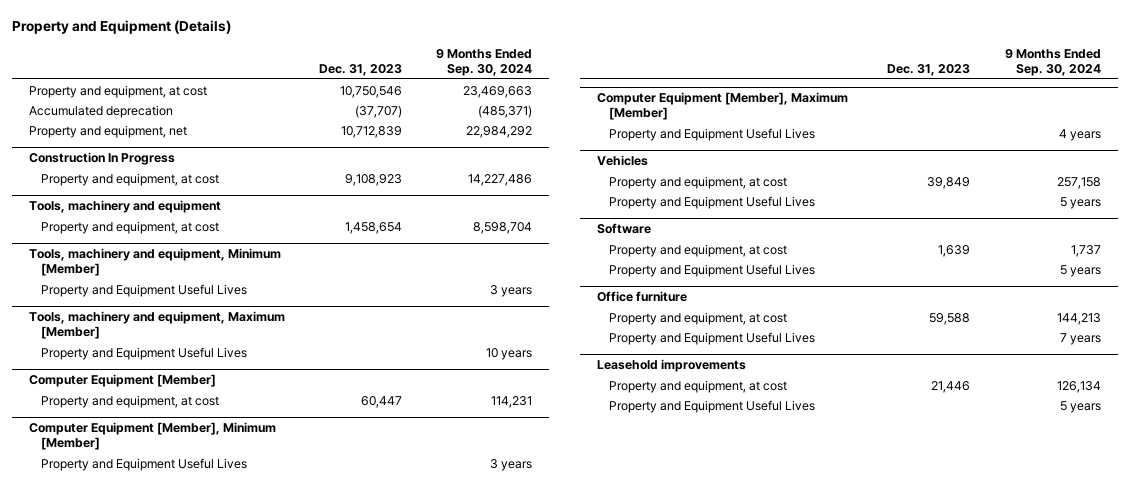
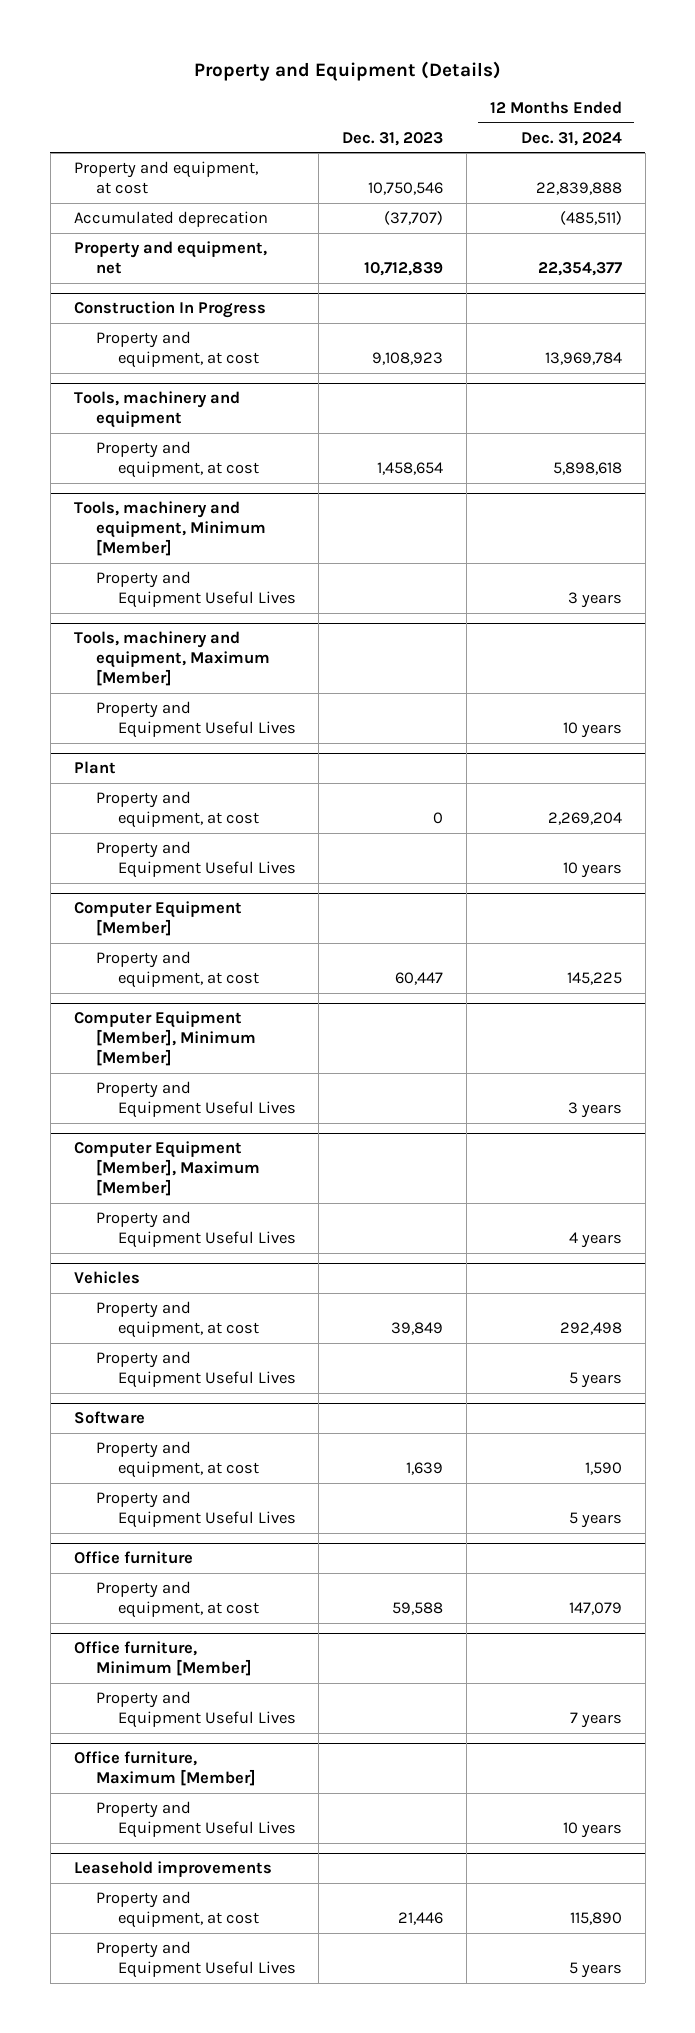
- | Dec. 31, 2023 | 9 Months Ended Sep. 30, 2024
+ | Dec. 31, 2023 | 12 Months Ended Dec. 31, 2024
+ Plant
+ Property and equipment, at cost | 0 | 2,269,204
+ Property and Equipment Useful Lives | | 10 years
@ Office furniture
- Property and Equipment Useful Lives | | 7 years
+ Office furniture, Minimum [Member]
+ Property and Equipment Useful Lives | | 7 years
+ Office furniture, Maximum [Member]
+ Property and Equipment Useful Lives | | 10 years

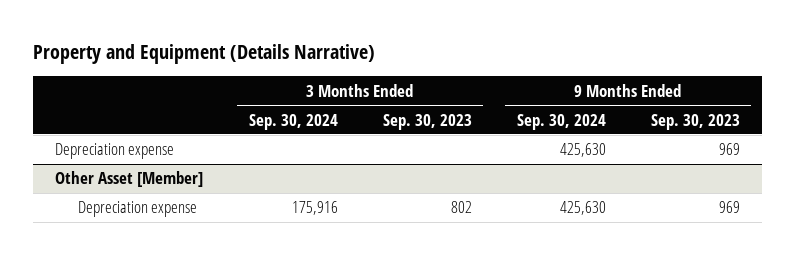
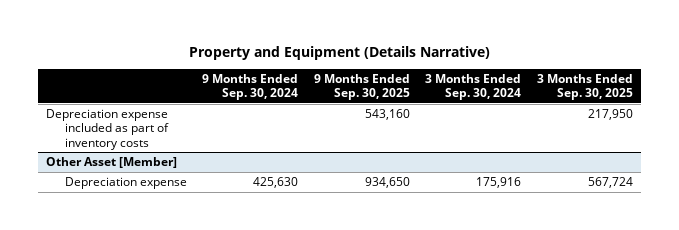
- | 3 Months Ended Sep. 30, 2024 | 3 Months Ended Sep. 30, 2023 | 9 Months Ended Sep. 30, 2024 | 9 Months Ended Sep. 30, 2023
+ | 9 Months Ended Sep. 30, 2024 | 9 Months Ended Sep. 30, 2025 | 3 Months Ended Sep. 30, 2024 | 3 Months Ended Sep. 30, 2025
- Depreciation expense | | | 425,630 | 969
+ Depreciation expense included as part of inventory costs | | 543,160 | | 217,950

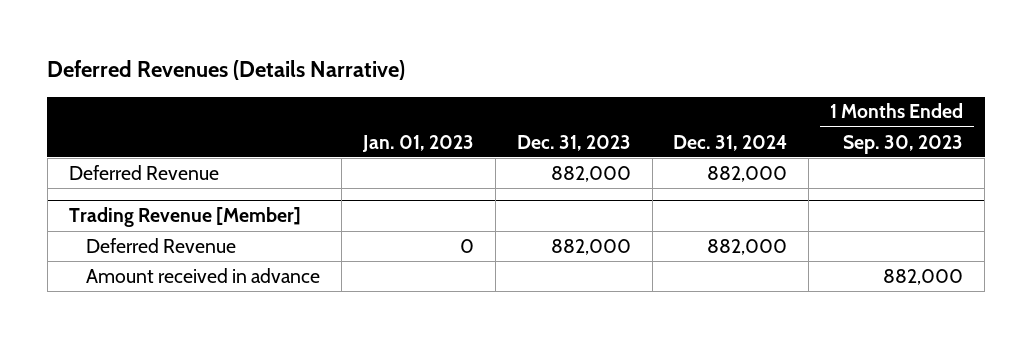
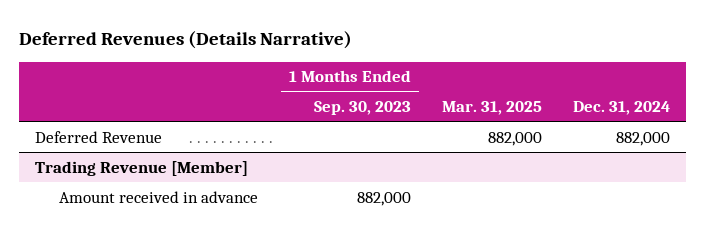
- | Jan. 01, 2023 | Dec. 31, 2023 | Dec. 31, 2024 | 1 Months Ended Sep. 30, 2023
+ | 1 Months Ended Sep. 30, 2023 | Mar. 31, 2025 | Dec. 31, 2024
@ Trading Revenue [Member]
- Deferred Revenue | 0 | 882,000 | 882,000 |

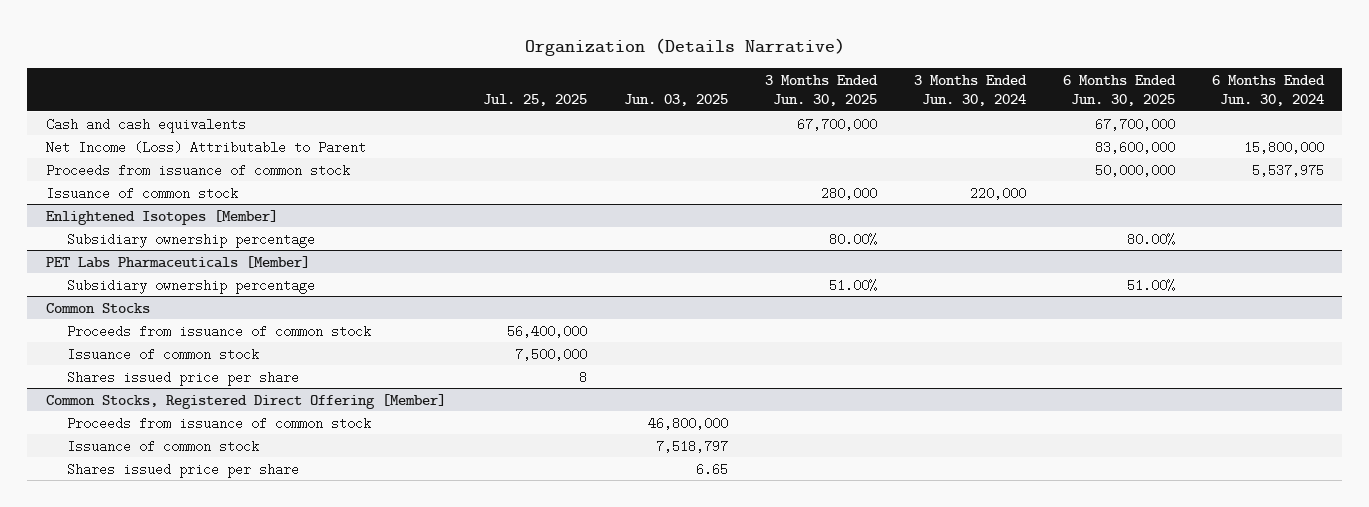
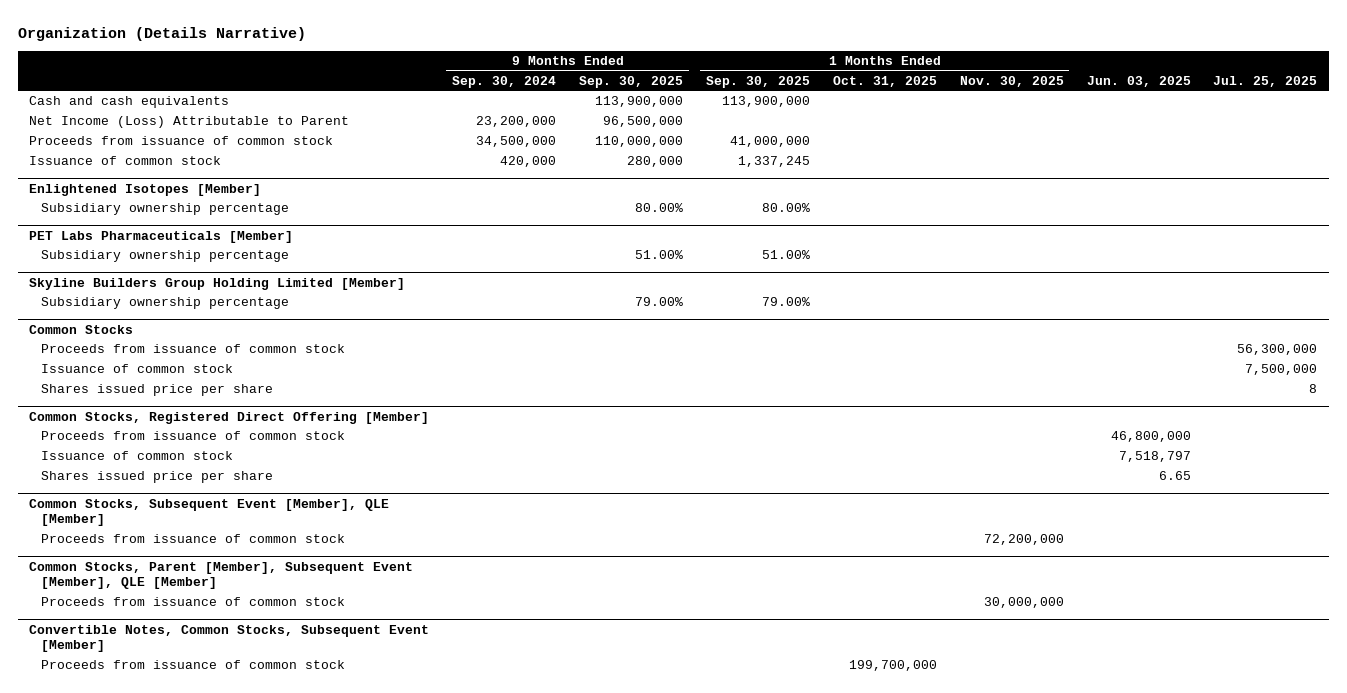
- | Jul. 25, 2025 | Jun. 03, 2025 | 3 Months Ended Jun. 30, 2025 | 3 Months Ended Jun. 30, 2024 | 6 Months Ended Jun. 30, 2025 | 6 Months Ended Jun. 30, 2024
+ | 9 Months Ended Sep. 30, 2024 | 9 Months Ended Sep. 30, 2025 | 1 Months Ended Sep. 30, 2025 | 1 Months Ended Oct. 31, 2025 | 1 Months Ended Nov. 30, 2025 | Jun. 03, 2025 | Jul. 25, 2025
+ Skyline Builders Group Holding Limited [Member]
+ Subsidiary ownership percentage | | 79.00% | 79.00% | | | |
@ Common Stocks
- Proceeds from issuance of common stock | 56,400,000 | | | | |
+ Proceeds from issuance of common stock | | | | | | | 56,300,000
+ Common Stocks, Subsequent Event [Member], QLE [Member]
+ Proceeds from issuance of common stock | | | | | 72,200,000 | |
+ Common Stocks, Parent [Member], Subsequent Event [Member], QLE [Member]
+ Proceeds from issuance of common stock | | | | | 30,000,000 | |
+ Convertible Notes, Common Stocks, Subsequent Event [Member]
+ Proceeds from issuance of common stock | | | | 199,700,000 | | |

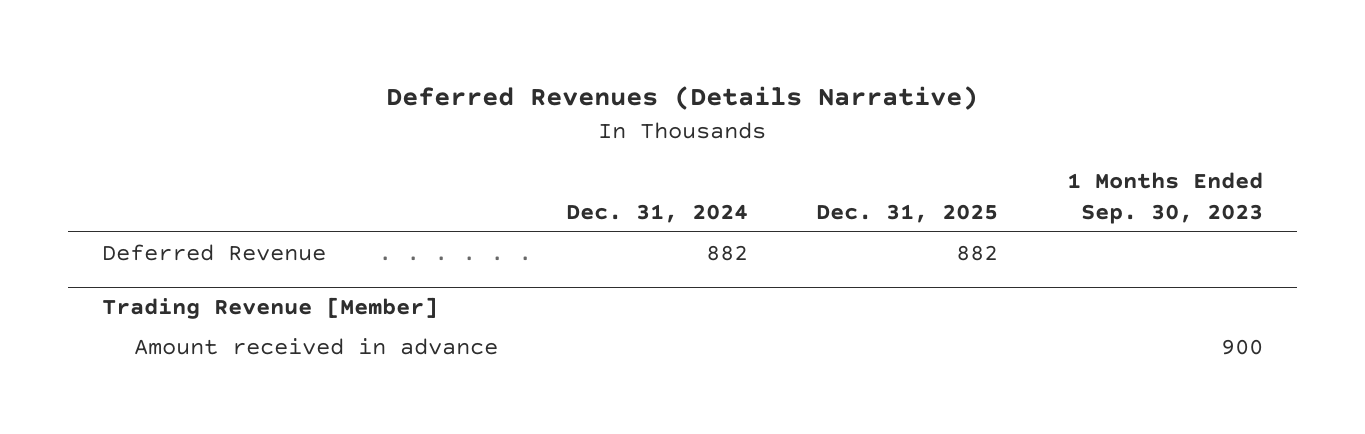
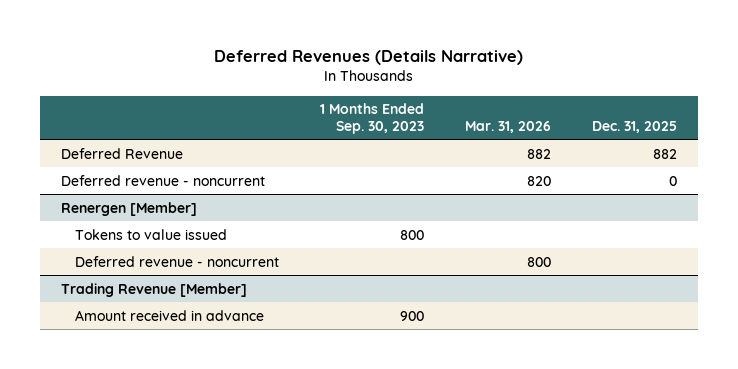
- | Dec. 31, 2024 | Dec. 31, 2025 | 1 Months Ended Sep. 30, 2023
+ | 1 Months Ended Sep. 30, 2023 | Mar. 31, 2026 | Dec. 31, 2025
+ Deferred revenue - noncurrent | | 820 | 0
+ Renergen [Member]
+ Tokens to value issued | 800 | |
+ Deferred revenue - noncurrent | | 800 |

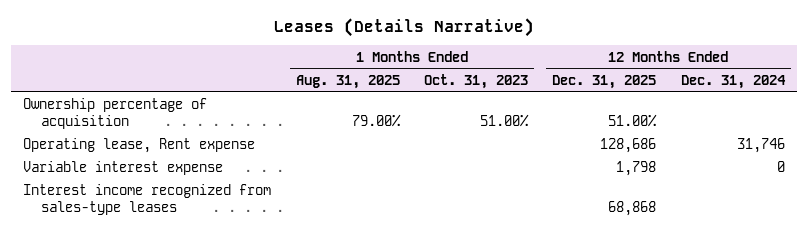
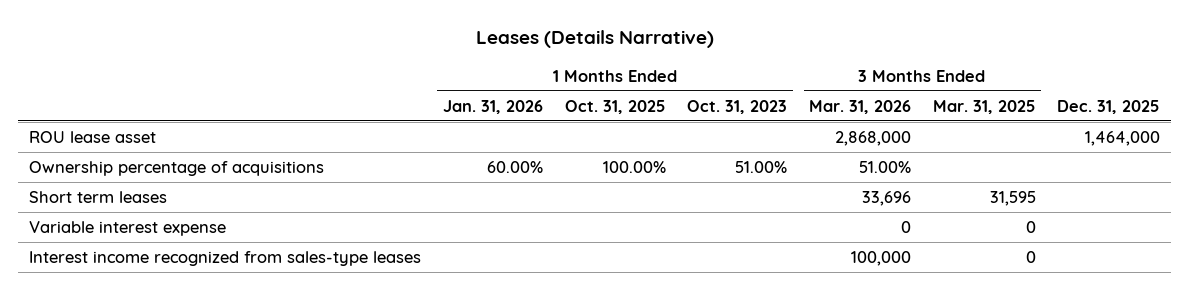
- | 1 Months Ended Aug. 31, 2025 | 1 Months Ended Oct. 31, 2023 | 12 Months Ended Dec. 31, 2025 | 12 Months Ended Dec. 31, 2024
+ | 1 Months Ended Jan. 31, 2026 | 1 Months Ended Oct. 31, 2025 | 1 Months Ended Oct. 31, 2023 | 3 Months Ended Mar. 31, 2026 | 3 Months Ended Mar. 31, 2025 | Dec. 31, 2025
- Ownership percentage of acquisition | 79.00% | 51.00% | 51.00% |
- Operating lease, Rent expense | | | 128,686 | 31,746
+ ROU lease asset | | | | 2,868,000 | | 1,464,000
+ Ownership percentage of acquisitions | 60.00% | 100.00% | 51.00% | 51.00% | |
+ Short term leases | | | | 33,696 | 31,595 |

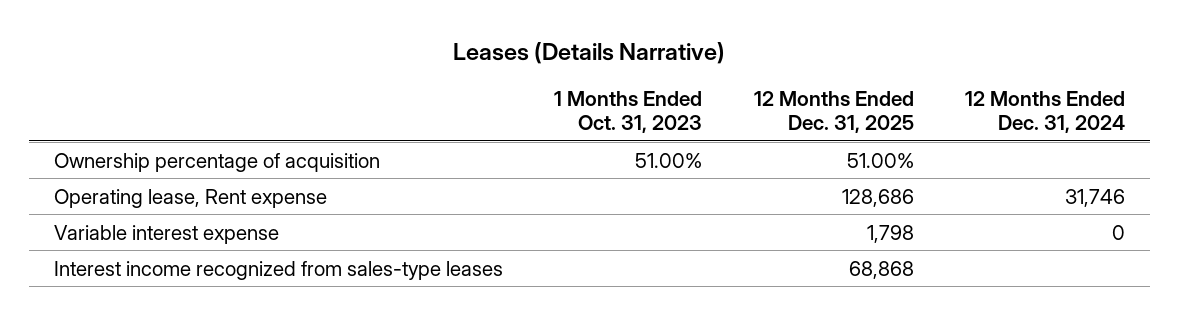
- | 1 Months Ended Jan. 31, 2026 | 1 Months Ended Oct. 31, 2025 | 1 Months Ended Oct. 31, 2023 | 3 Months Ended Mar. 31, 2026 | 3 Months Ended Mar. 31, 2025 | Dec. 31, 2025
+ | 1 Months Ended Oct. 31, 2023 | 12 Months Ended Dec. 31, 2025 | 12 Months Ended Dec. 31, 2024
- ROU lease asset | | | | 2,868,000 | | 1,464,000
- Ownership percentage of acquisitions | 60.00% | 100.00% | 51.00% | 51.00% | |
- Short term leases | | | | 33,696 | 31,595 |
+ Ownership percentage of acquisition | 51.00% | 51.00% |
+ Operating lease, Rent expense | | 128,686 | 31,746

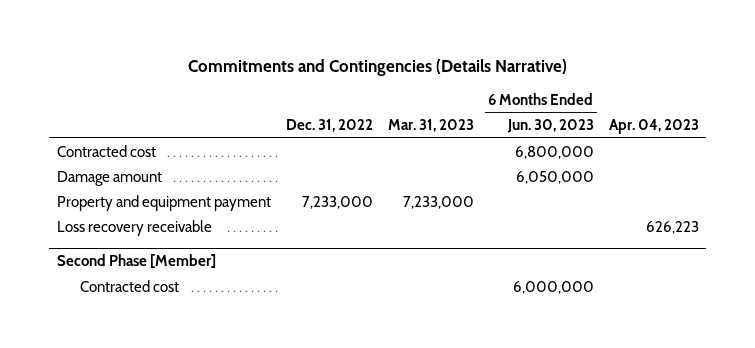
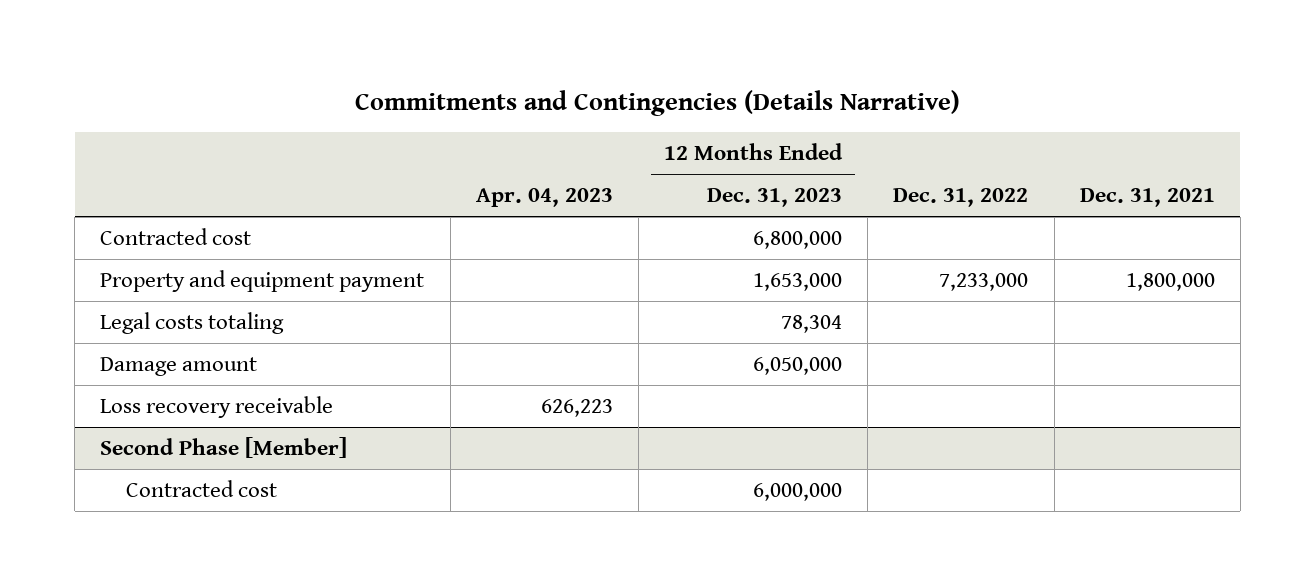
- | Dec. 31, 2022 | Mar. 31, 2023 | 6 Months Ended Jun. 30, 2023 | Apr. 04, 2023
+ | Apr. 04, 2023 | 12 Months Ended Dec. 31, 2023 | Dec. 31, 2022 | Dec. 31, 2021
+ Legal costs totaling | | 78,304 | |
moved down: Damage amount | | 6,050,000 | |

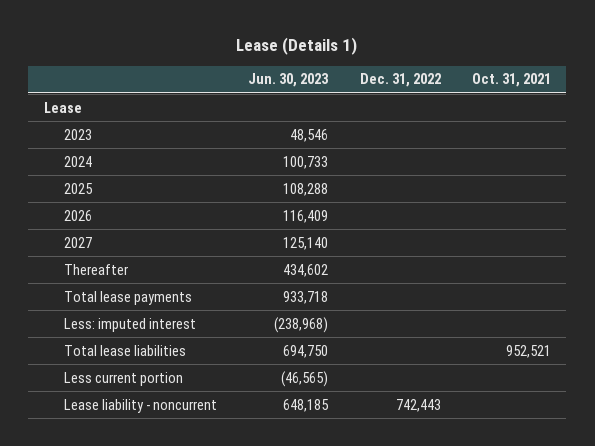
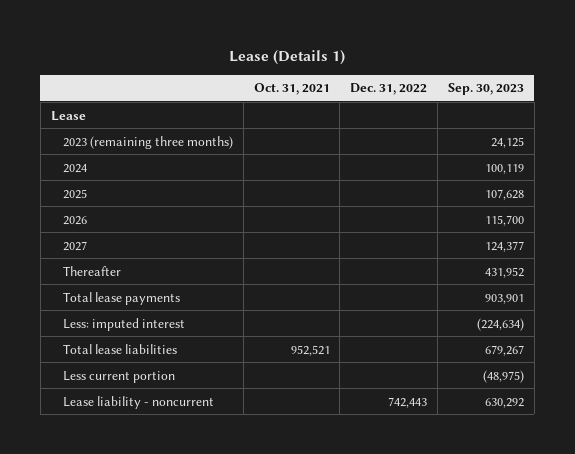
- | Jun. 30, 2023 | Dec. 31, 2022 | Oct. 31, 2021
+ | Oct. 31, 2021 | Dec. 31, 2022 | Sep. 30, 2023
- 2023 | 48,546 | |
+ 2023 (remaining three months) | | | 24,125

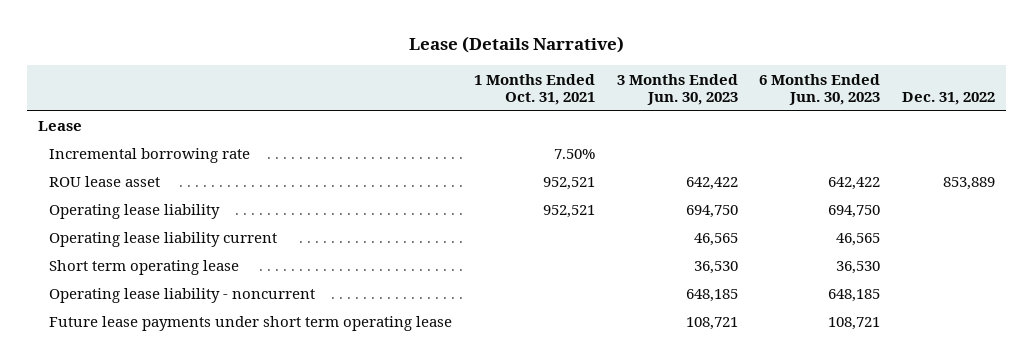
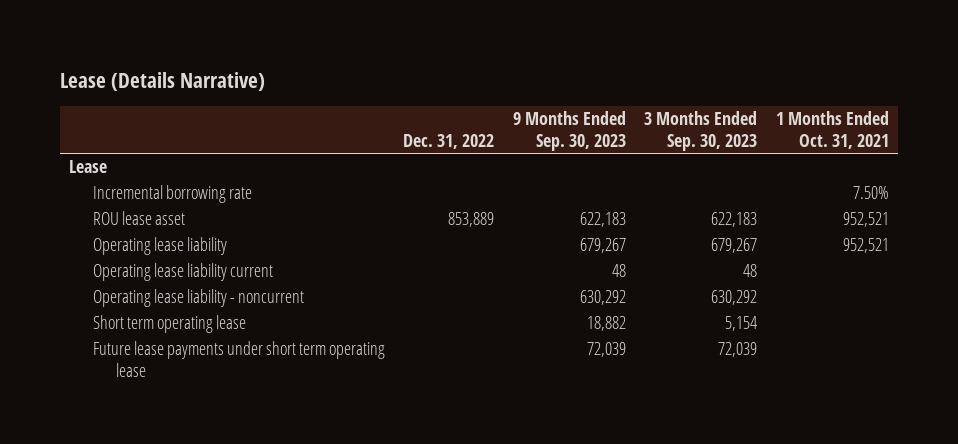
- | 1 Months Ended Oct. 31, 2021 | 3 Months Ended Jun. 30, 2023 | 6 Months Ended Jun. 30, 2023 | Dec. 31, 2022
+ | Dec. 31, 2022 | 9 Months Ended Sep. 30, 2023 | 3 Months Ended Sep. 30, 2023 | 1 Months Ended Oct. 31, 2021
moved down: Short term operating lease | | 18,882 | 5,154 |

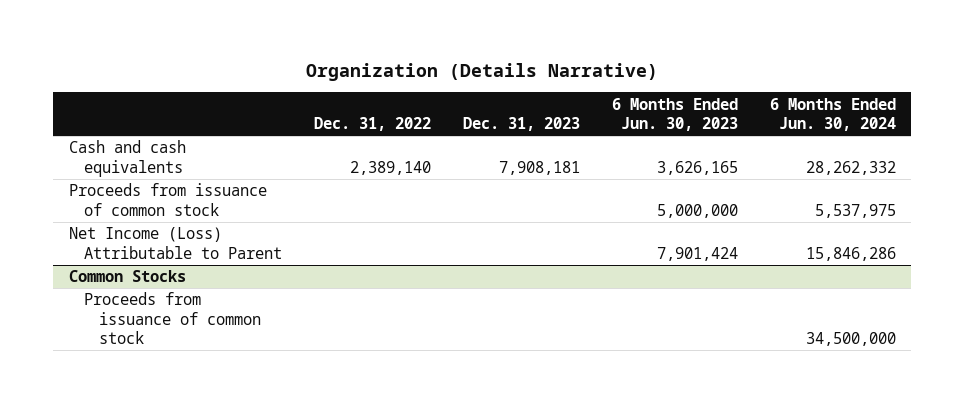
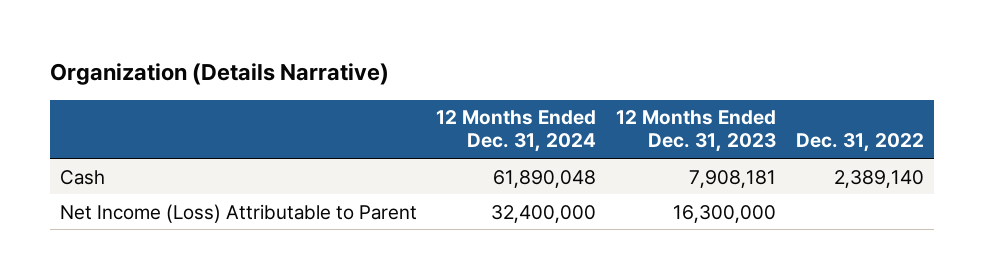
- | Dec. 31, 2022 | Dec. 31, 2023 | 6 Months Ended Jun. 30, 2023 | 6 Months Ended Jun. 30, 2024
+ | 12 Months Ended Dec. 31, 2024 | 12 Months Ended Dec. 31, 2023 | Dec. 31, 2022
- Cash and cash equivalents | 2,389,140 | 7,908,181 | 3,626,165 | 28,262,332
- Proceeds from issuance of common stock | | | 5,000,000 | 5,537,975
+ Cash | 61,890,048 | 7,908,181 | 2,389,140
- Common Stocks
- Proceeds from issuance of common stock | | | | 34,500,000

